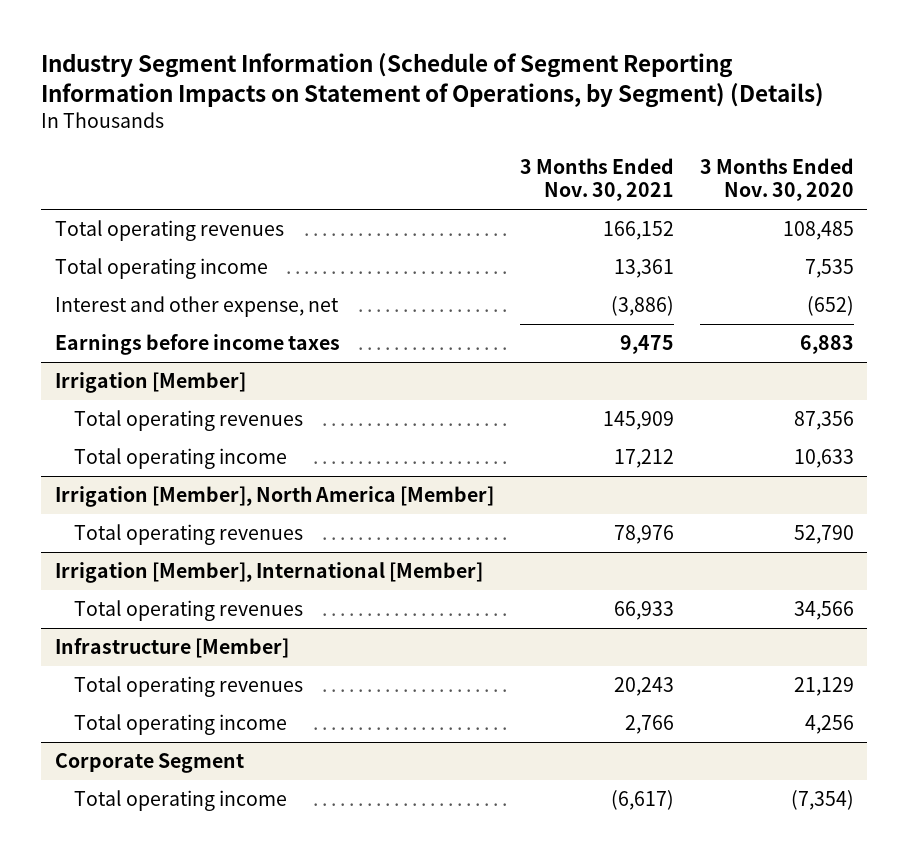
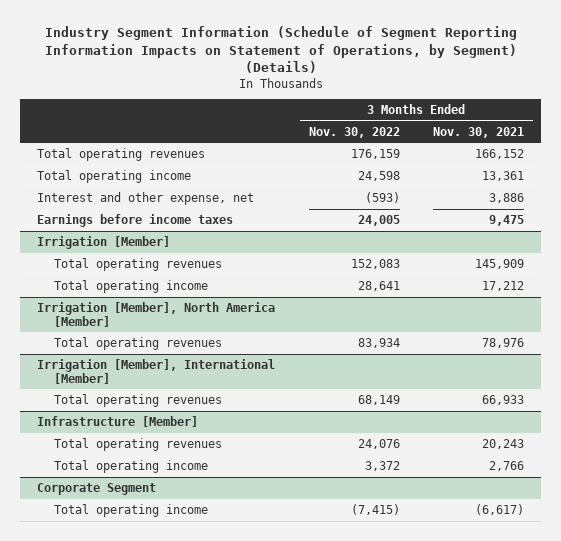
- | 3 Months Ended Nov. 30, 2021 | 3 Months Ended Nov. 30, 2020
+ | 3 Months Ended Nov. 30, 2022 | 3 Months Ended Nov. 30, 2021
- Interest and other expense, net | (3,886) | (652)
+ Interest and other expense, net | (593) | 3,886

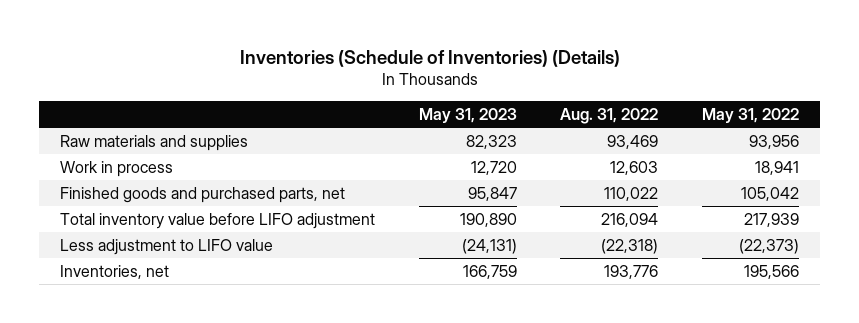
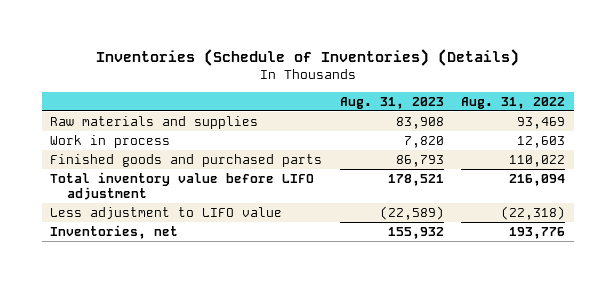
- | May 31, 2023 | Aug. 31, 2022 | May 31, 2022
+ | Aug. 31, 2023 | Aug. 31, 2022
- Finished goods and purchased parts, net | 95,847 | 110,022 | 105,042
+ Finished goods and purchased parts | 86,793 | 110,022

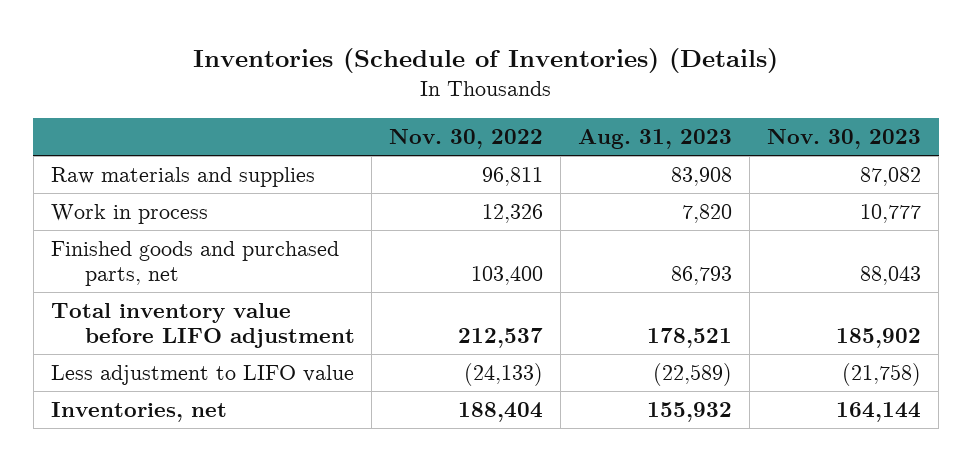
- | Aug. 31, 2023 | Aug. 31, 2022
+ | Nov. 30, 2022 | Aug. 31, 2023 | Nov. 30, 2023
- Finished goods and purchased parts | 86,793 | 110,022
+ Finished goods and purchased parts, net | 103,400 | 86,793 | 88,043

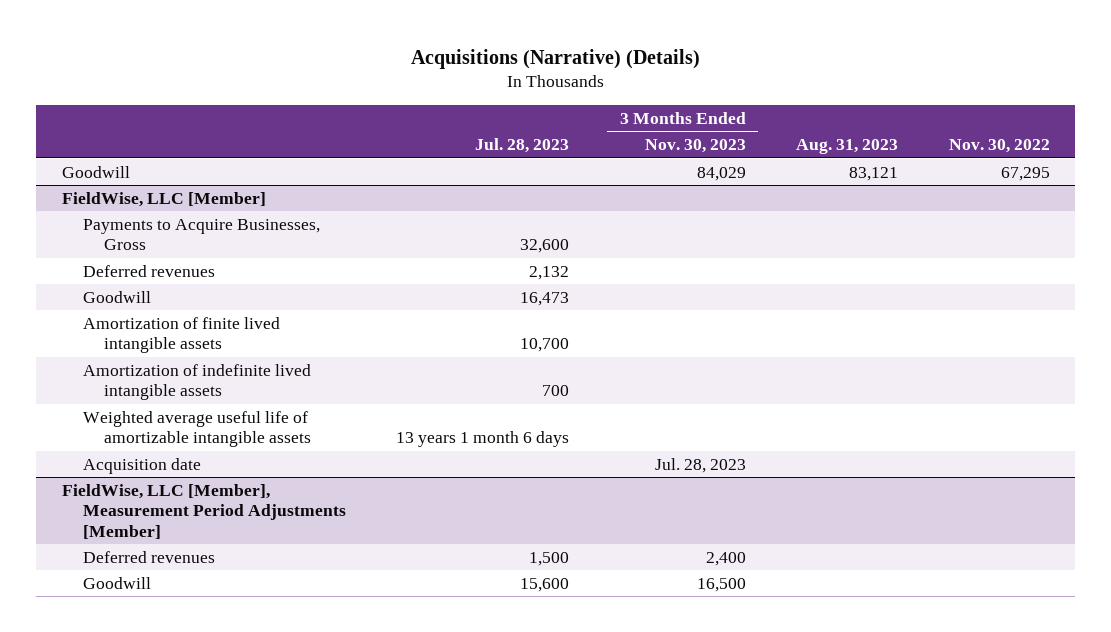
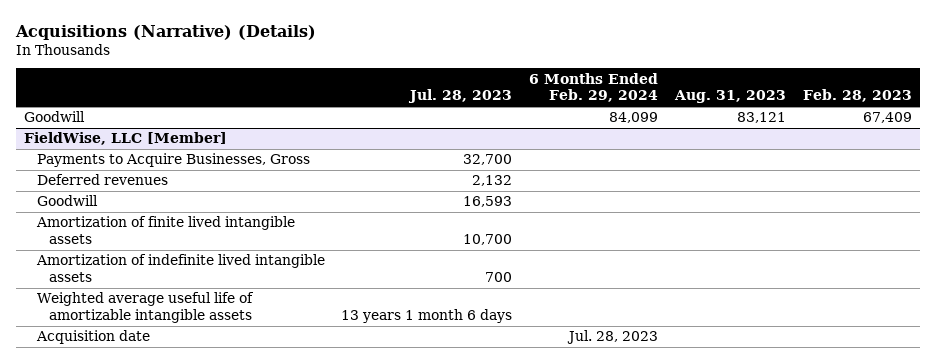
- | Jul. 28, 2023 | 3 Months Ended Nov. 30, 2023 | Aug. 31, 2023 | Nov. 30, 2022
+ | Jul. 28, 2023 | 6 Months Ended Feb. 29, 2024 | Aug. 31, 2023 | Feb. 28, 2023
@ FieldWise, LLC [Member]
- Payments to Acquire Businesses, Gross | 32,600 | | |
+ Payments to Acquire Businesses, Gross | 32,700 | | |
- Goodwill | 16,473 | | |
+ Goodwill | 16,593 | | |
- FieldWise, LLC [Member], Measurement Period Adjustments [Member]
- Deferred revenues | 1,500 | 2,400 | |
- Goodwill | 15,600 | 16,500 | |

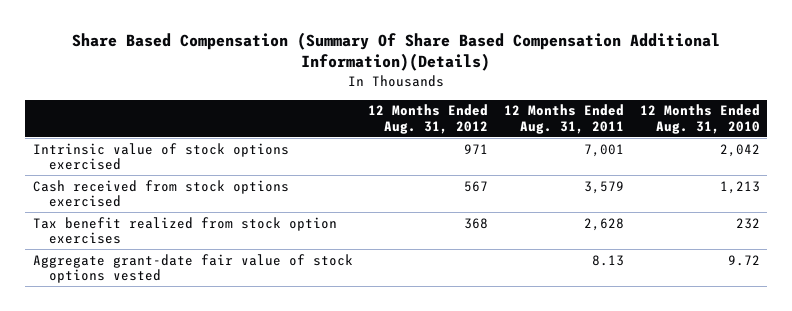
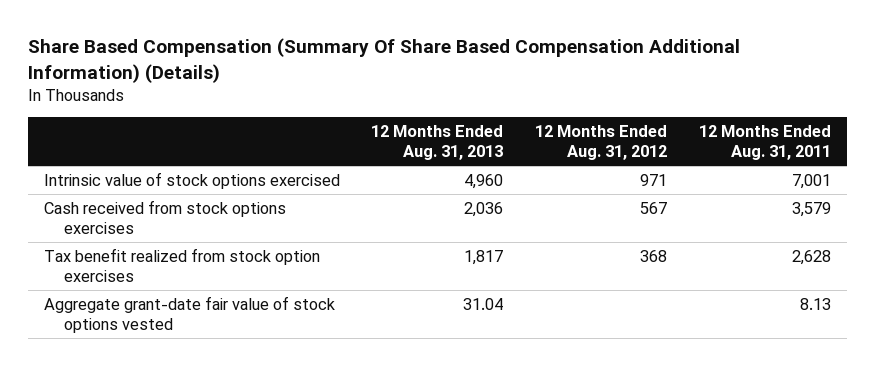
- Share Based Compensation (Summary Of Share Based Compensation Additional Information)(Details)
+ Share Based Compensation (Summary Of Share Based Compensation Additional Information) (Details)
- | 12 Months Ended Aug. 31, 2012 | 12 Months Ended Aug. 31, 2011 | 12 Months Ended Aug. 31, 2010
+ | 12 Months Ended Aug. 31, 2013 | 12 Months Ended Aug. 31, 2012 | 12 Months Ended Aug. 31, 2011
- Cash received from stock options exercised | 567 | 3,579 | 1,213
+ Cash received from stock options exercises | 2,036 | 567 | 3,579

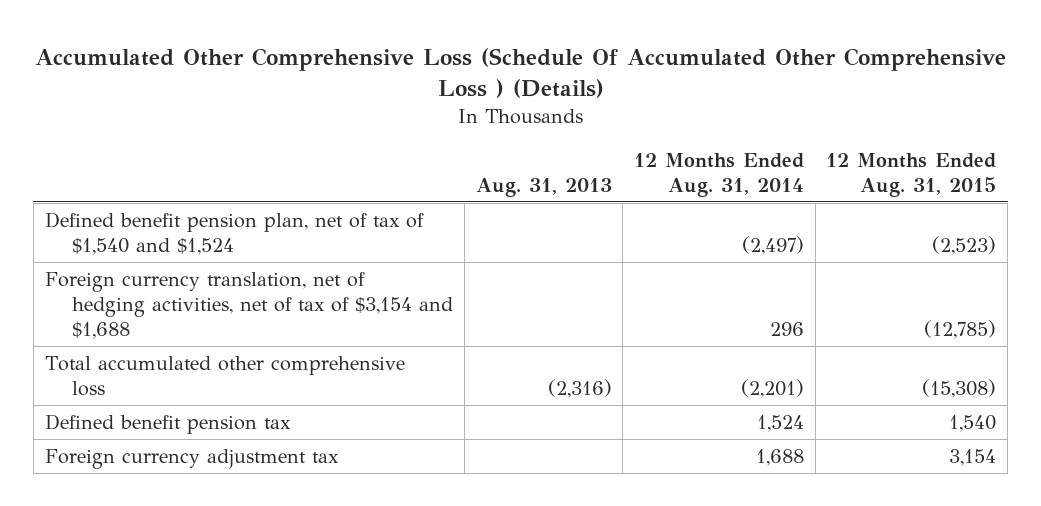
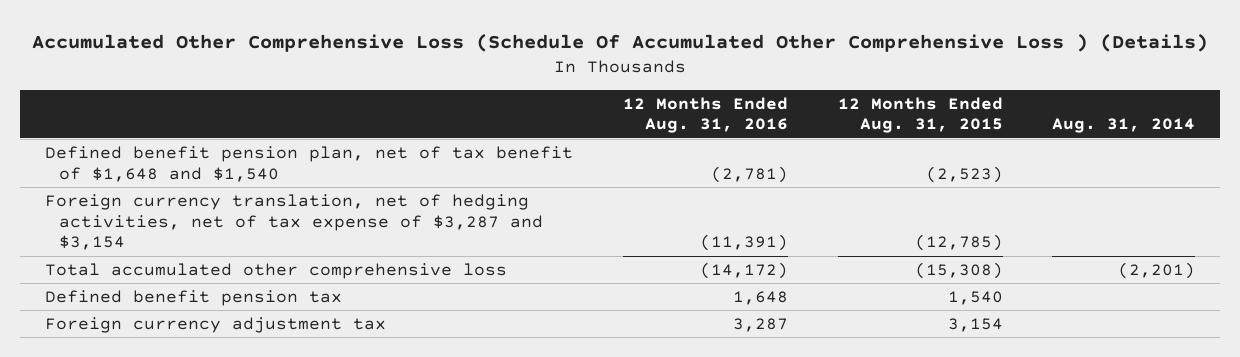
- | Aug. 31, 2013 | 12 Months Ended Aug. 31, 2014 | 12 Months Ended Aug. 31, 2015
+ | 12 Months Ended Aug. 31, 2016 | 12 Months Ended Aug. 31, 2015 | Aug. 31, 2014
- Defined benefit pension plan, net of tax of $1,540 and $1,524 | | (2,497) | (2,523)
- Foreign currency translation, net of hedging activities, net of tax of $3,154 and $1,688 | | 296 | (12,785)
+ Defined benefit pension plan, net of tax benefit of $1,648 and $1,540 | (2,781) | (2,523) |
+ Foreign currency translation, net of hedging activities, net of tax expense of $3,287 and $3,154 | (11,391) | (12,785) |

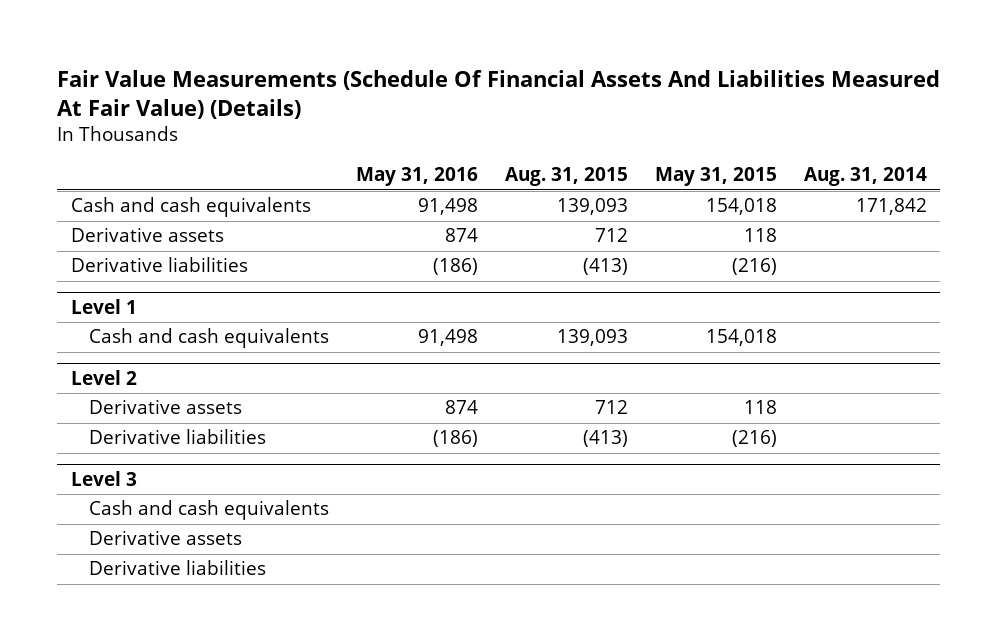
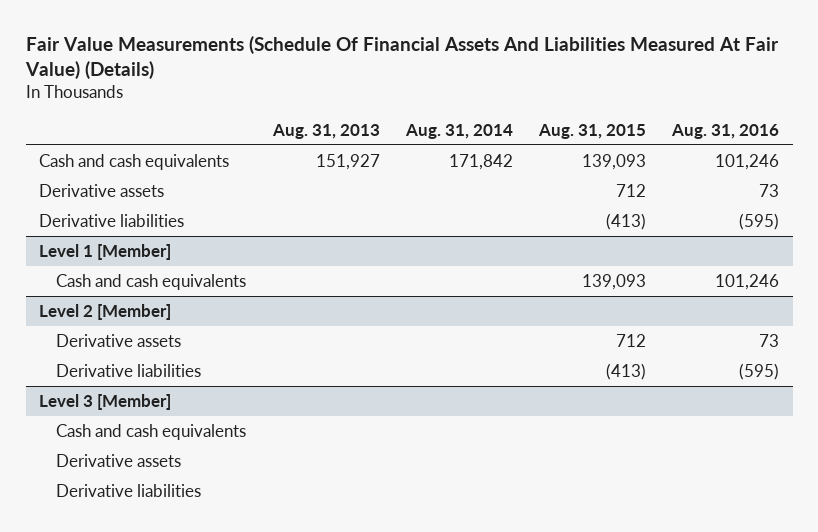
- | May 31, 2016 | Aug. 31, 2015 | May 31, 2015 | Aug. 31, 2014
+ | Aug. 31, 2013 | Aug. 31, 2014 | Aug. 31, 2015 | Aug. 31, 2016
- Level 1
+ Level 1 [Member]
- Level 2
+ Level 2 [Member]
- Level 3
+ Level 3 [Member]

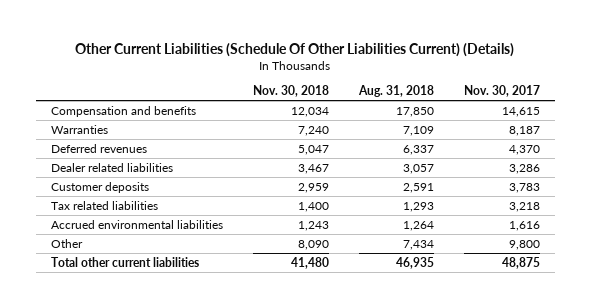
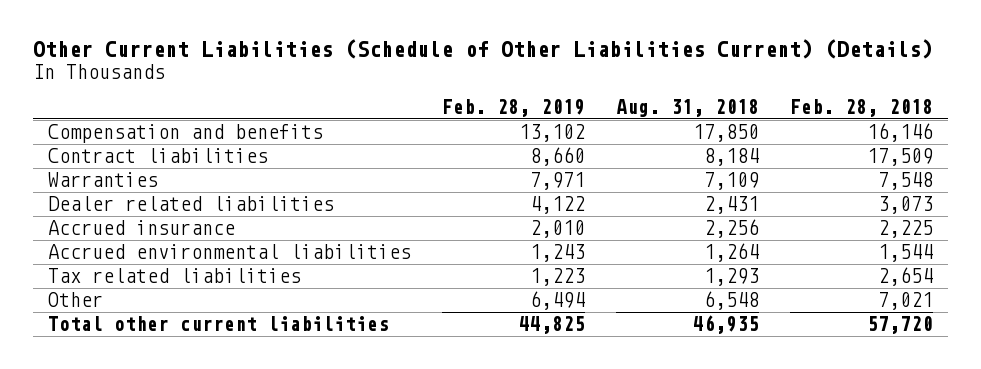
- Other Current Liabilities (Schedule Of Other Liabilities Current) (Details)
+ Other Current Liabilities (Schedule of Other Liabilities Current) (Details)
- | Nov. 30, 2018 | Aug. 31, 2018 | Nov. 30, 2017
+ | Feb. 28, 2019 | Aug. 31, 2018 | Feb. 28, 2018
+ Contract liabilities | 8,660 | 8,184 | 17,509
- Deferred revenues | 5,047 | 6,337 | 4,370
- Dealer related liabilities | 3,467 | 3,057 | 3,286
- Customer deposits | 2,959 | 2,591 | 3,783
+ Dealer related liabilities | 4,122 | 2,431 | 3,073
+ Accrued insurance | 2,010 | 2,256 | 2,225
- Other | 8,090 | 7,434 | 9,800
moved down: Tax related liabilities | 1,223 | 1,293 | 2,654
+ Other | 6,494 | 6,548 | 7,021

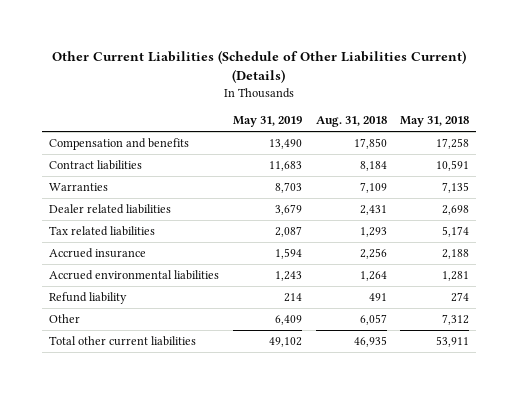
- | Feb. 28, 2019 | Aug. 31, 2018 | Feb. 28, 2018
+ | May 31, 2019 | Aug. 31, 2018 | May 31, 2018
moved up: Tax related liabilities | 2,087 | 1,293 | 5,174
- Other | 6,494 | 6,548 | 7,021
+ Refund liability | 214 | 491 | 274
+ Other | 6,409 | 6,057 | 7,312

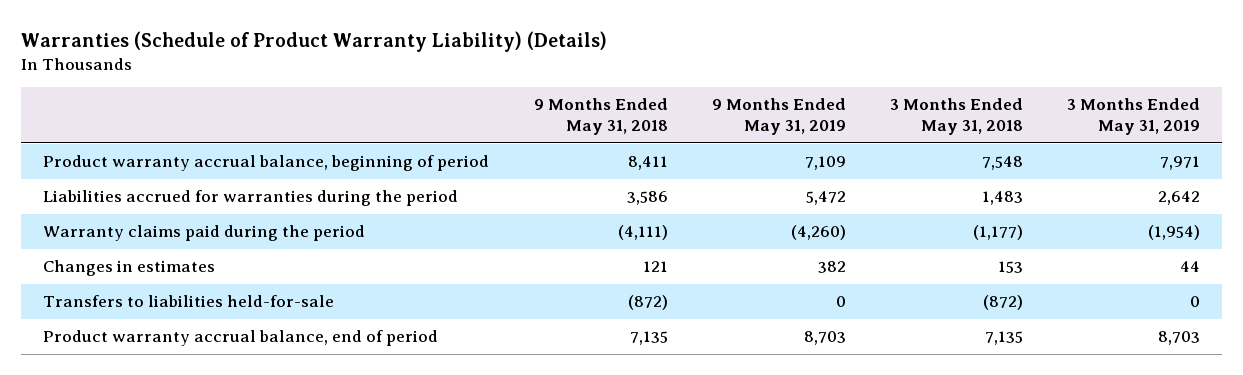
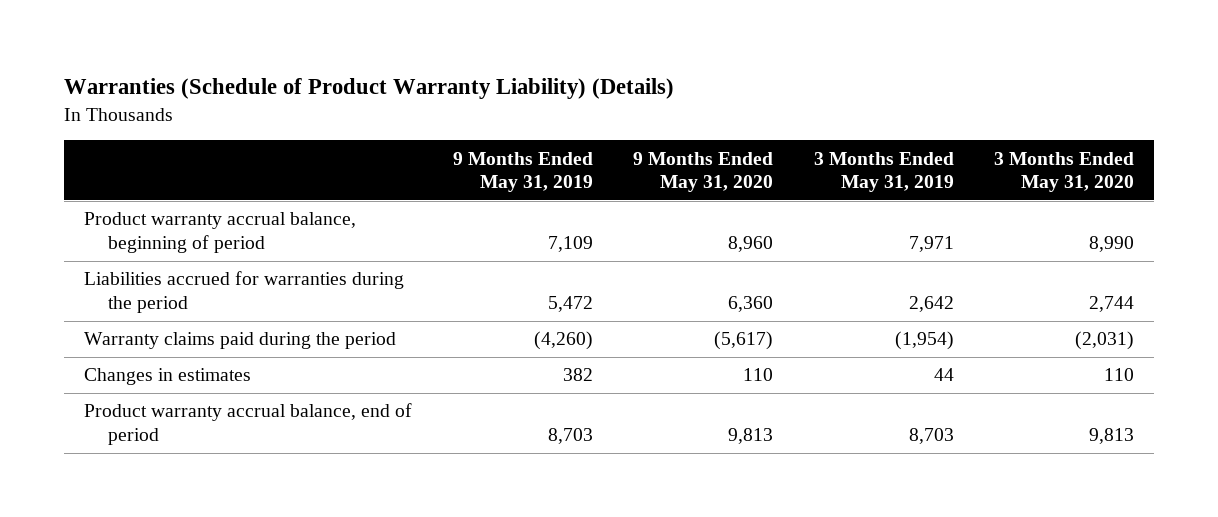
- | 9 Months Ended May 31, 2018 | 9 Months Ended May 31, 2019 | 3 Months Ended May 31, 2018 | 3 Months Ended May 31, 2019
+ | 9 Months Ended May 31, 2019 | 9 Months Ended May 31, 2020 | 3 Months Ended May 31, 2019 | 3 Months Ended May 31, 2020
- Transfers to liabilities held-for-sale | (872) | 0 | (872) | 0

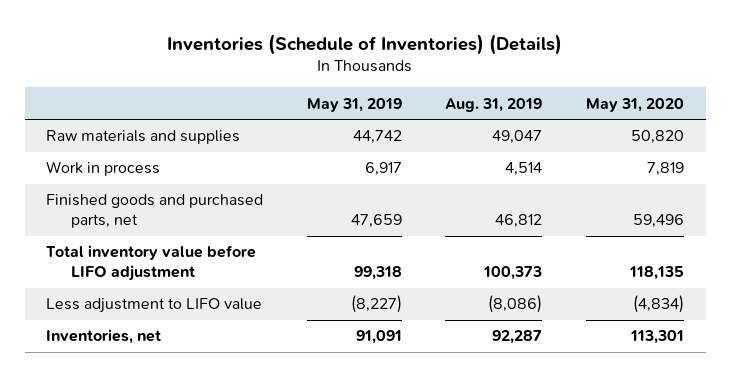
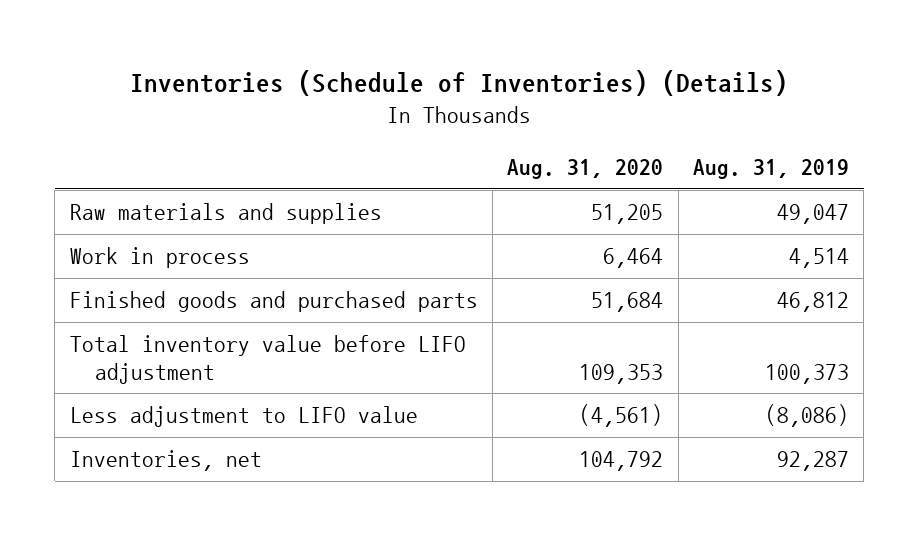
- | May 31, 2019 | Aug. 31, 2019 | May 31, 2020
+ | Aug. 31, 2020 | Aug. 31, 2019
- Finished goods and purchased parts, net | 47,659 | 46,812 | 59,496
+ Finished goods and purchased parts | 51,684 | 46,812

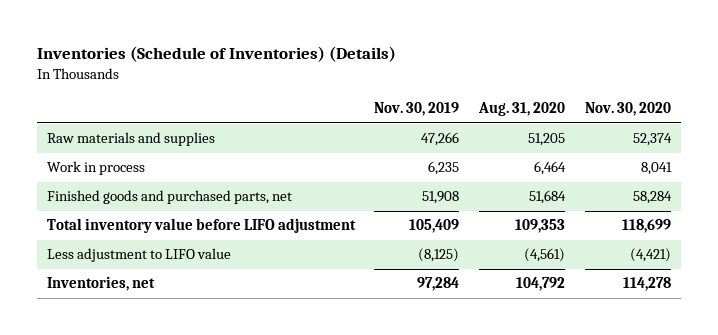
- | Aug. 31, 2020 | Aug. 31, 2019
+ | Nov. 30, 2019 | Aug. 31, 2020 | Nov. 30, 2020
- Finished goods and purchased parts | 51,684 | 46,812
+ Finished goods and purchased parts, net | 51,908 | 51,684 | 58,284

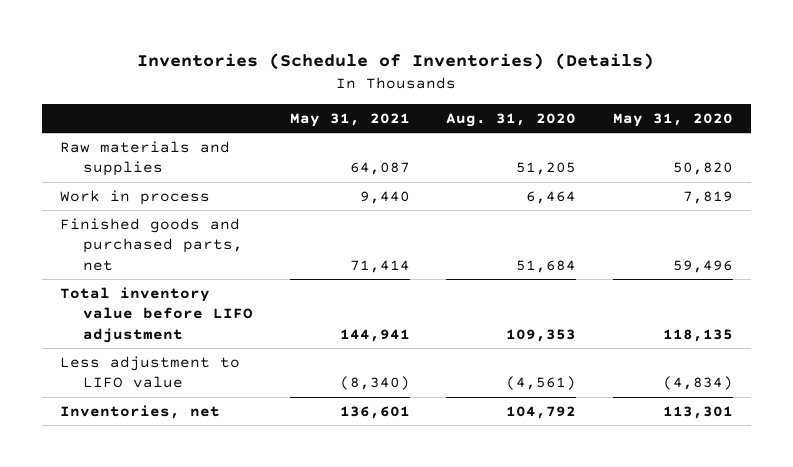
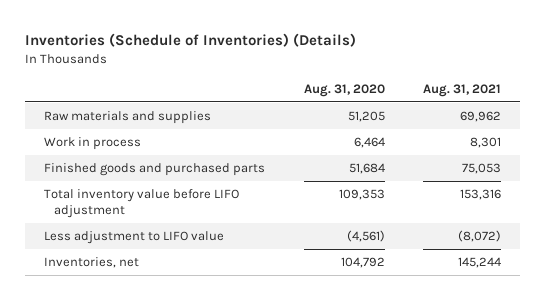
- | May 31, 2021 | Aug. 31, 2020 | May 31, 2020
+ | Aug. 31, 2020 | Aug. 31, 2021
- Finished goods and purchased parts, net | 71,414 | 51,684 | 59,496
+ Finished goods and purchased parts | 51,684 | 75,053

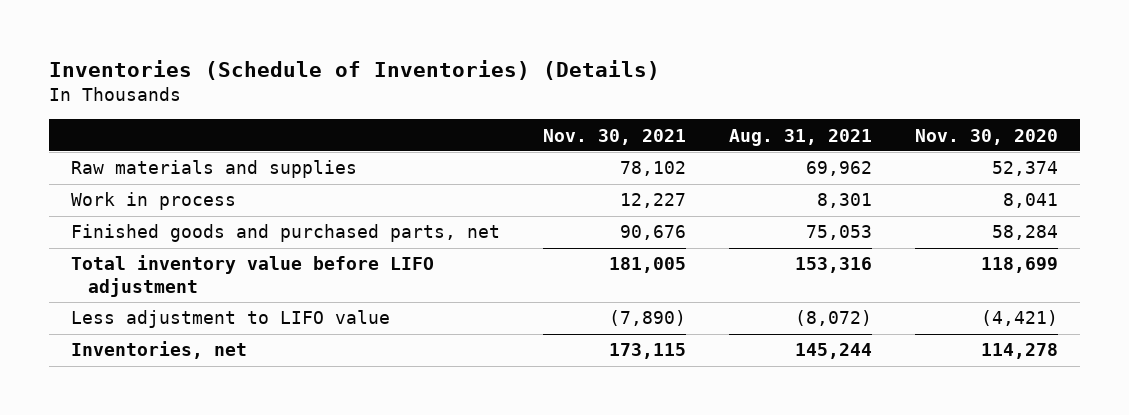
- | Aug. 31, 2020 | Aug. 31, 2021
+ | Nov. 30, 2021 | Aug. 31, 2021 | Nov. 30, 2020
- Finished goods and purchased parts | 51,684 | 75,053
+ Finished goods and purchased parts, net | 90,676 | 75,053 | 58,284

